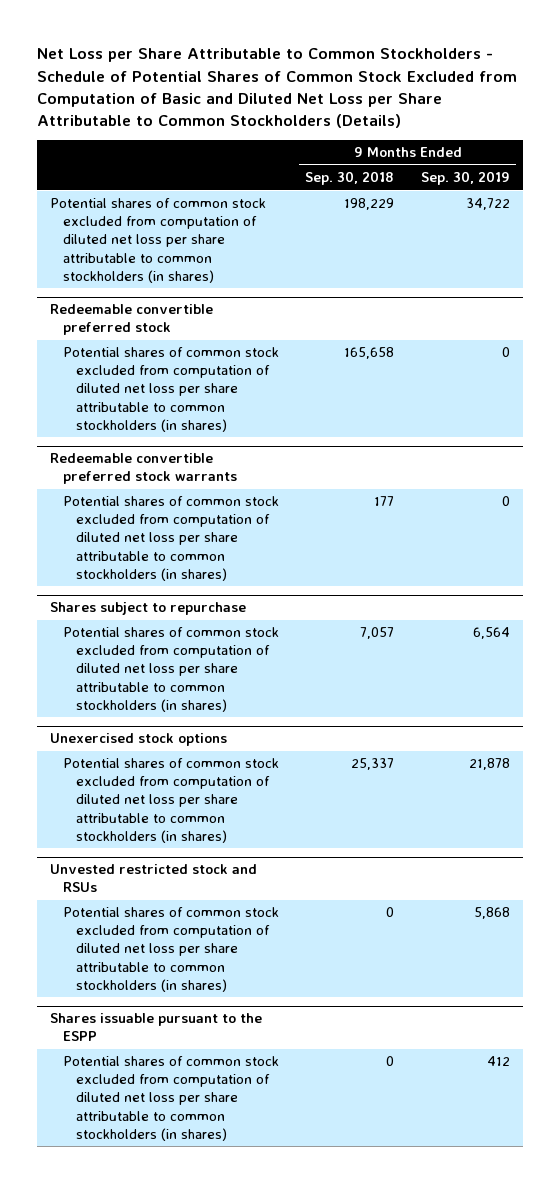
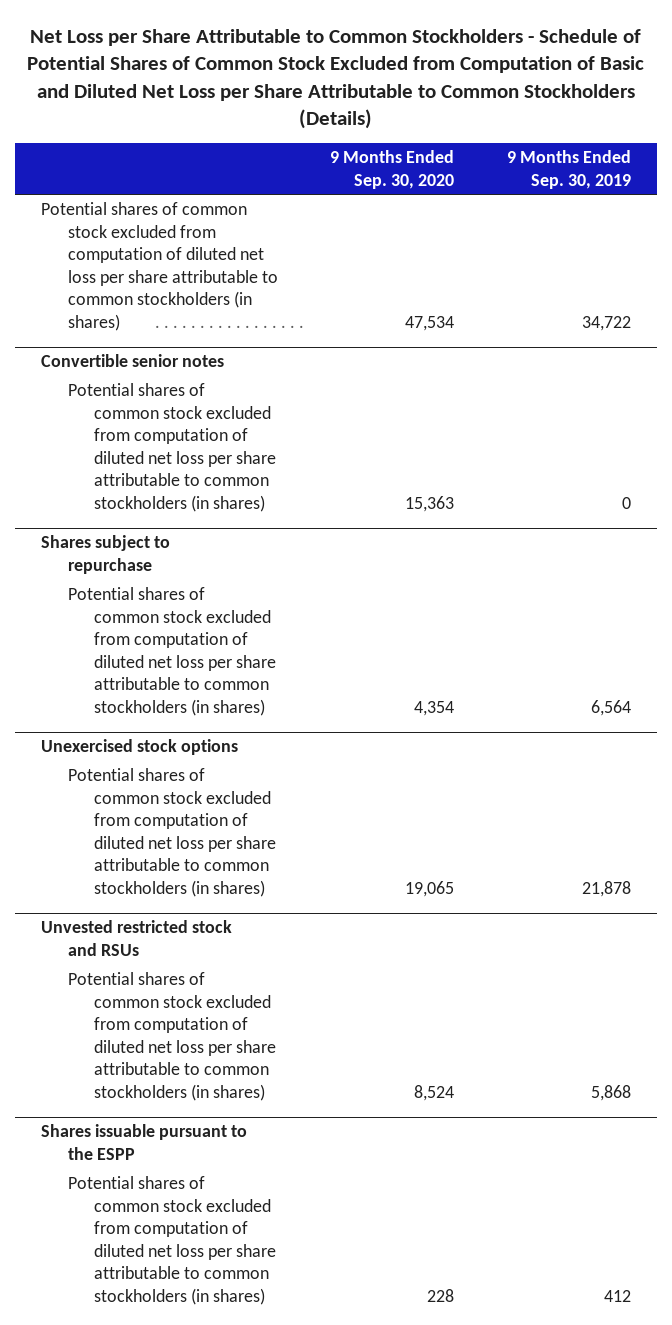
- | 9 Months Ended Sep. 30, 2018 | 9 Months Ended Sep. 30, 2019
+ | 9 Months Ended Sep. 30, 2020 | 9 Months Ended Sep. 30, 2019
- Redeemable convertible preferred stock
- Potential shares of common stock excluded from computation of diluted net loss per share attributable to common stockholders (in shares) | 165,658 | 0
- Redeemable convertible preferred stock warrants
+ Convertible senior notes

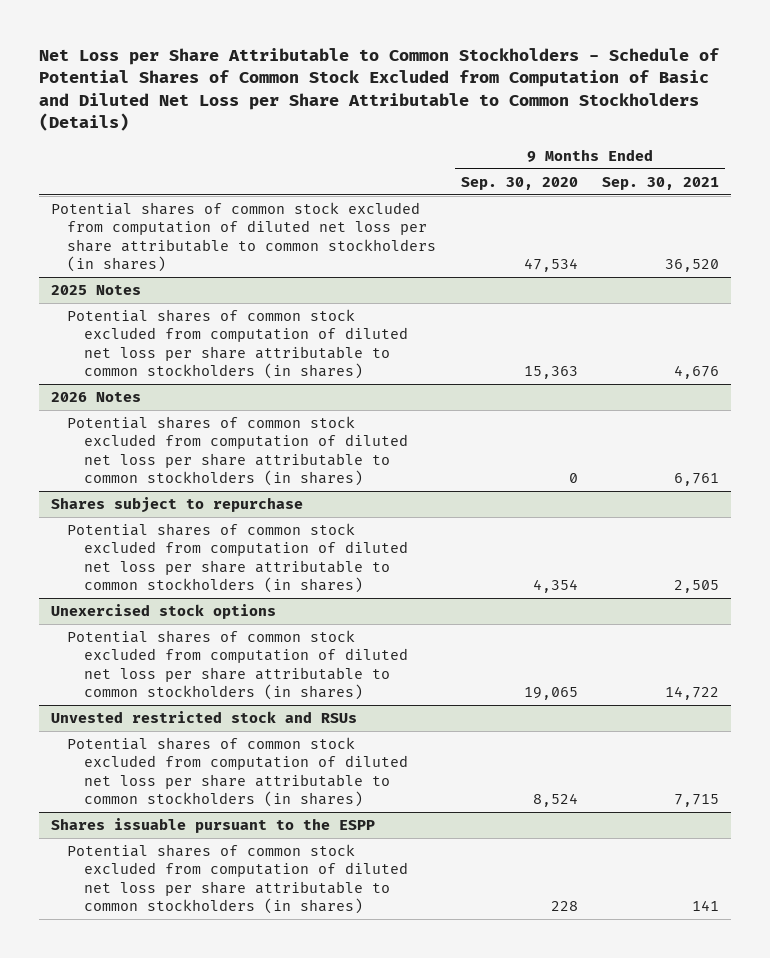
- | 9 Months Ended Sep. 30, 2020 | 9 Months Ended Sep. 30, 2019
+ | 9 Months Ended Sep. 30, 2020 | 9 Months Ended Sep. 30, 2021
- Convertible senior notes
+ 2025 Notes
+ 2026 Notes
+ Potential shares of common stock excluded from computation of diluted net loss per share attributable to common stockholders (in shares) | 0 | 6,761

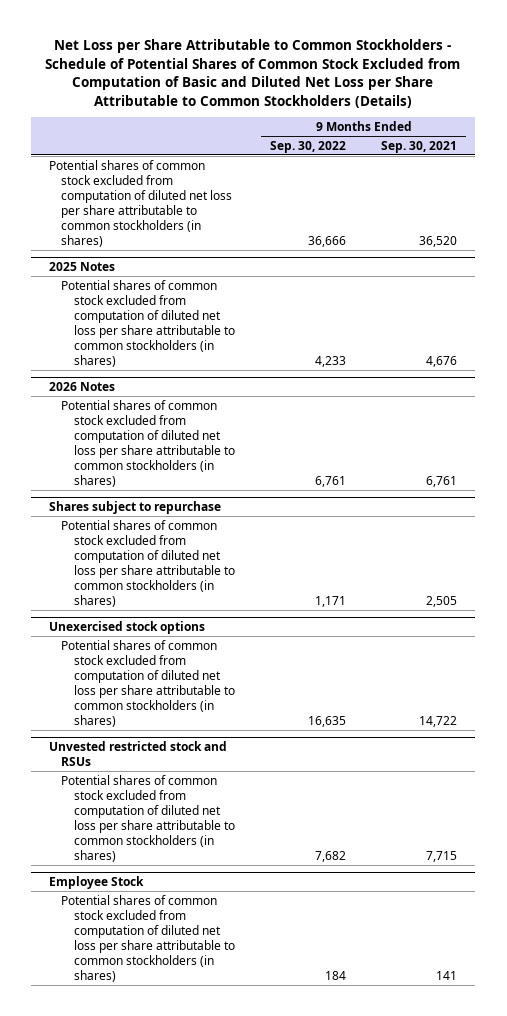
- | 9 Months Ended Sep. 30, 2020 | 9 Months Ended Sep. 30, 2021
+ | 9 Months Ended Sep. 30, 2022 | 9 Months Ended Sep. 30, 2021
- Shares issuable pursuant to the ESPP
+ Employee Stock

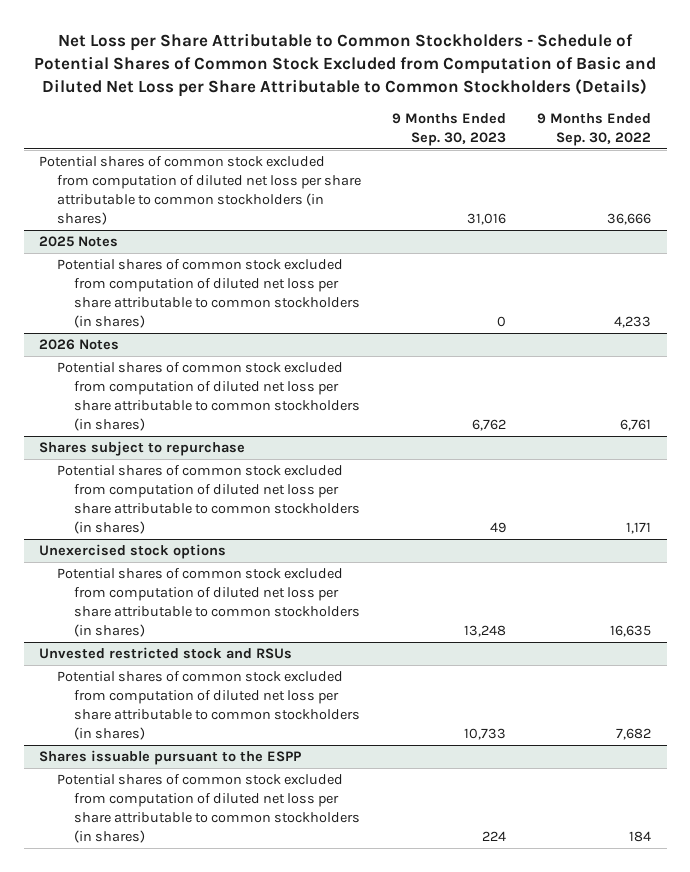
- | 9 Months Ended Sep. 30, 2022 | 9 Months Ended Sep. 30, 2021
+ | 9 Months Ended Sep. 30, 2023 | 9 Months Ended Sep. 30, 2022
- Employee Stock
+ Shares issuable pursuant to the ESPP

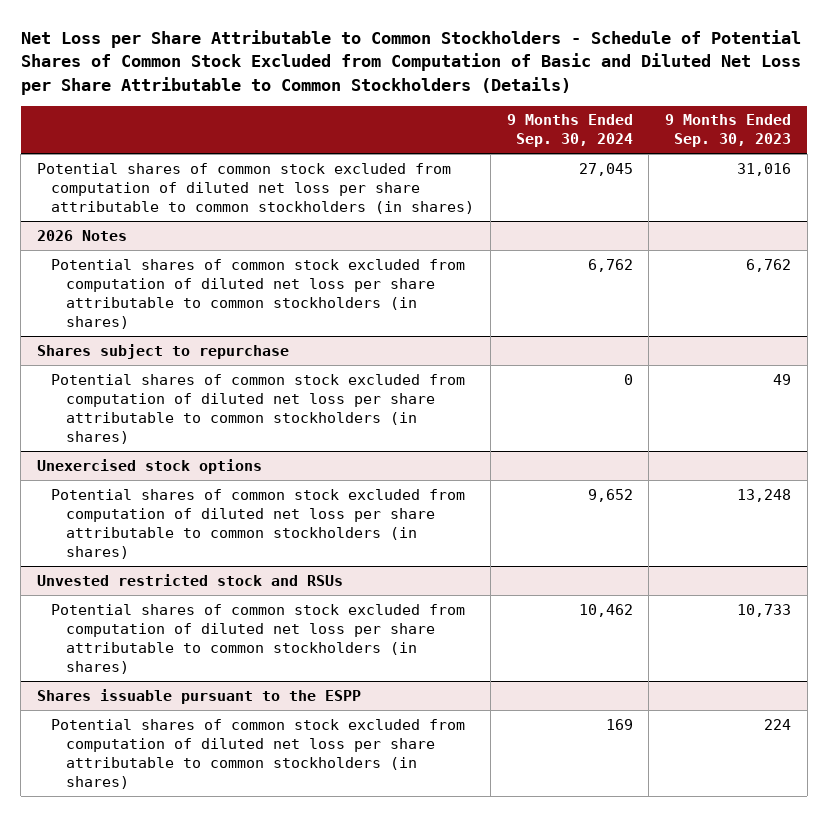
- | 9 Months Ended Sep. 30, 2023 | 9 Months Ended Sep. 30, 2022
+ | 9 Months Ended Sep. 30, 2024 | 9 Months Ended Sep. 30, 2023
- 2025 Notes
- Potential shares of common stock excluded from computation of diluted net loss per share attributable to common stockholders (in shares) | 0 | 4,233

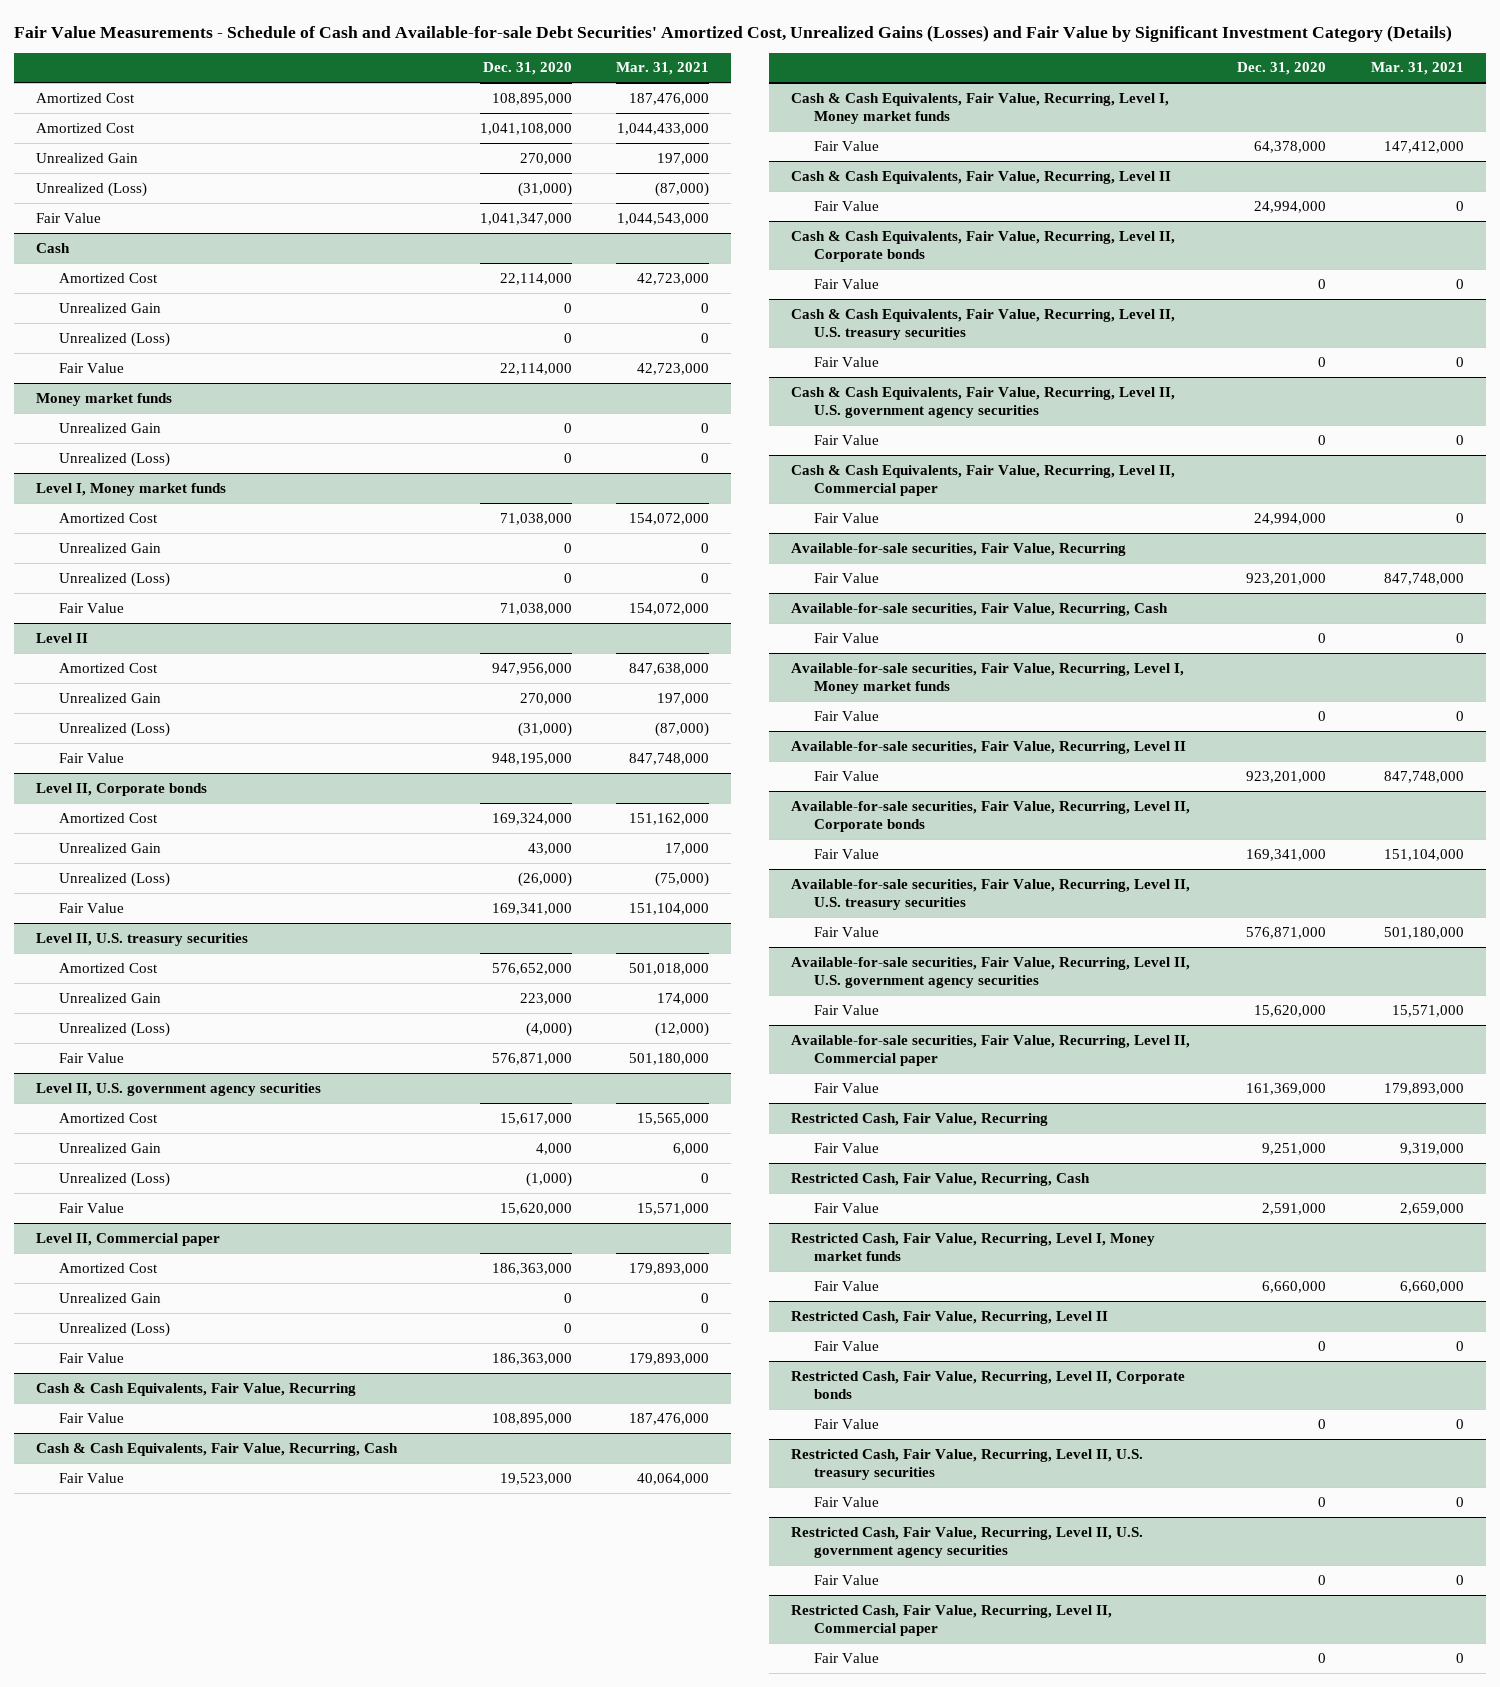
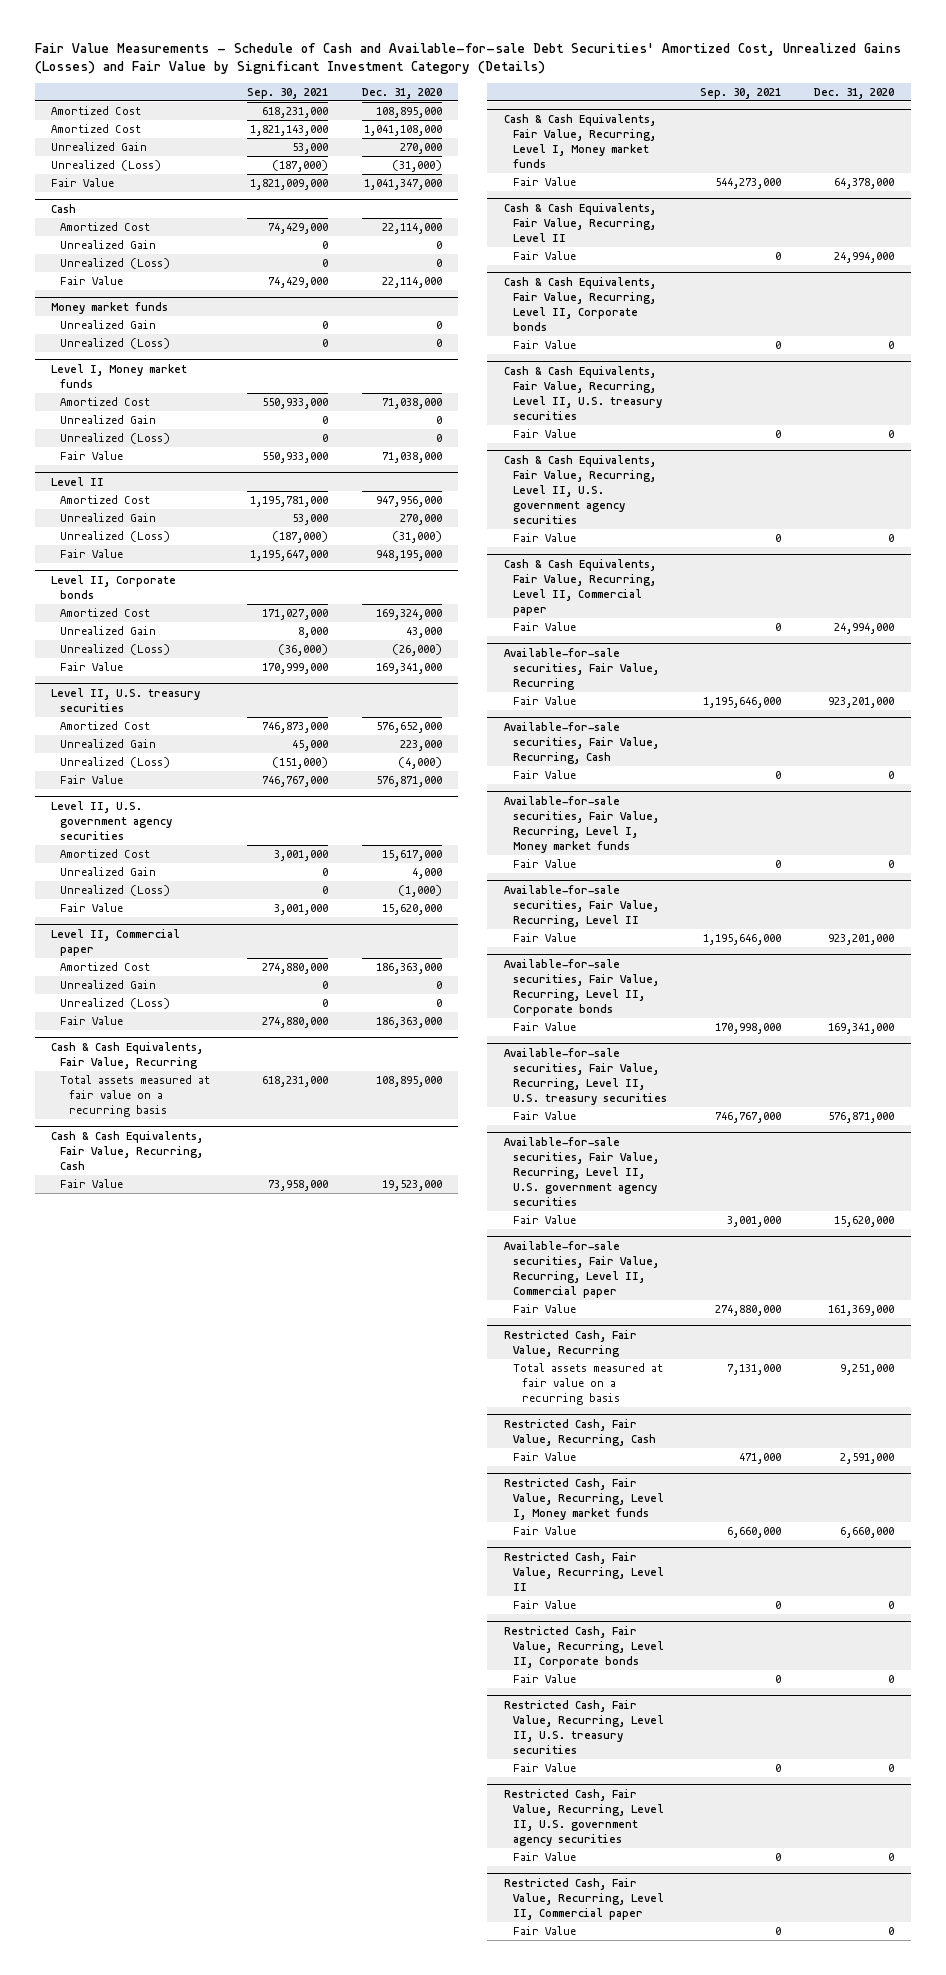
- | Dec. 31, 2020 | Mar. 31, 2021
+ | Sep. 30, 2021 | Dec. 31, 2020
@ Cash & Cash Equivalents, Fair Value, Recurring
- Fair Value | 108,895,000 | 187,476,000
+ Total assets measured at fair value on a recurring basis | 618,231,000 | 108,895,000
@ Restricted Cash, Fair Value, Recurring
- Fair Value | 9,251,000 | 9,319,000
+ Total assets measured at fair value on a recurring basis | 7,131,000 | 9,251,000

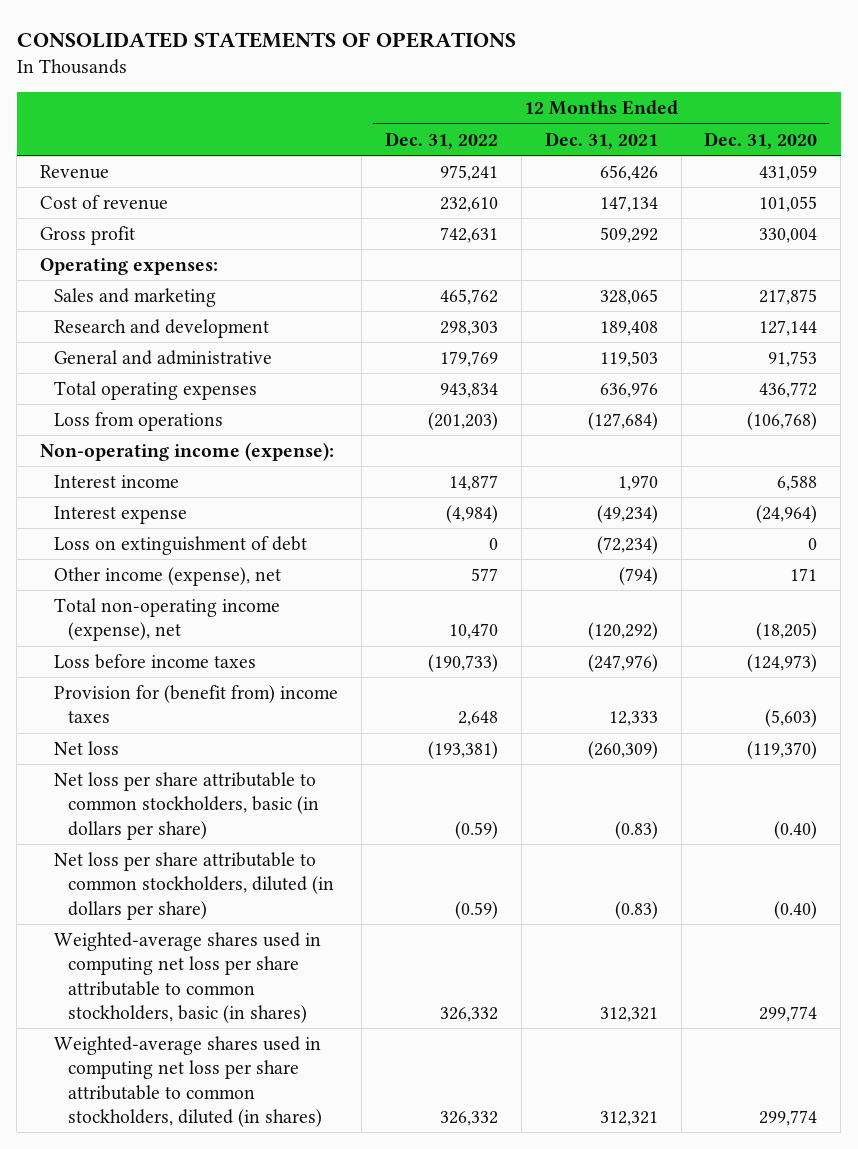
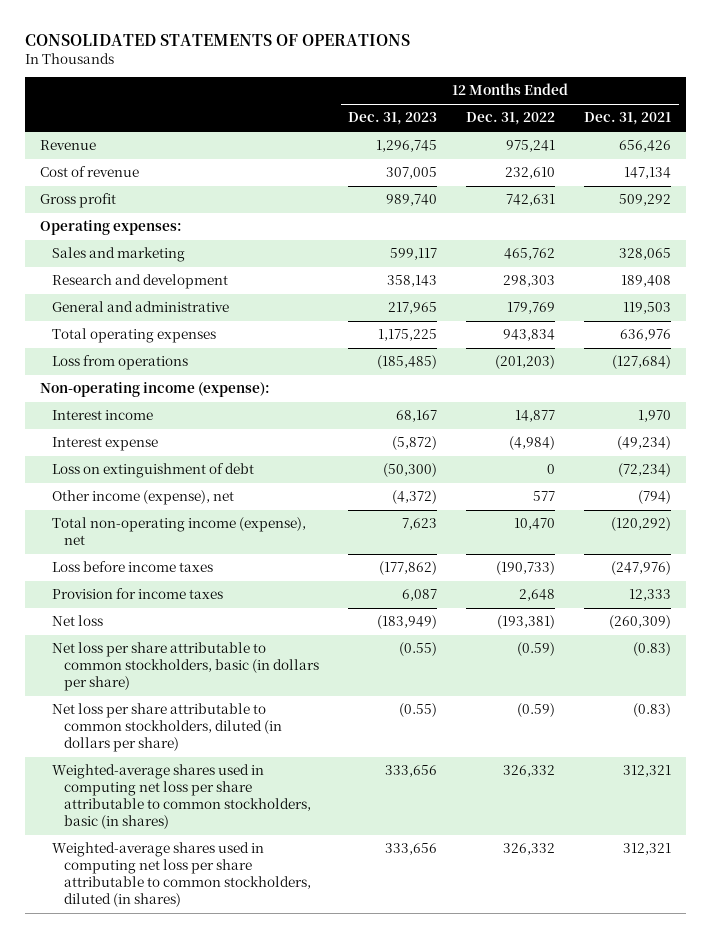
- | 12 Months Ended Dec. 31, 2022 | 12 Months Ended Dec. 31, 2021 | 12 Months Ended Dec. 31, 2020
+ | 12 Months Ended Dec. 31, 2023 | 12 Months Ended Dec. 31, 2022 | 12 Months Ended Dec. 31, 2021
- Provision for (benefit from) income taxes | 2,648 | 12,333 | (5,603)
+ Provision for income taxes | 6,087 | 2,648 | 12,333

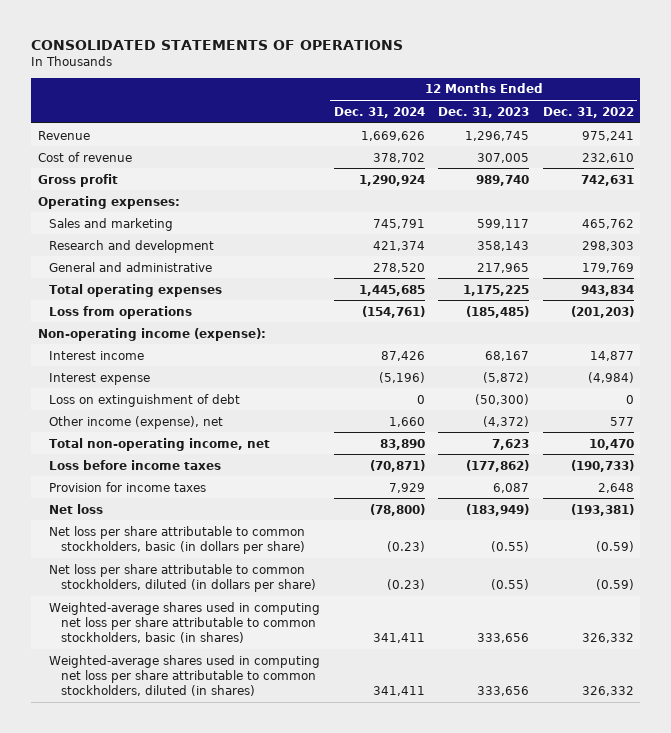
- | 12 Months Ended Dec. 31, 2023 | 12 Months Ended Dec. 31, 2022 | 12 Months Ended Dec. 31, 2021
+ | 12 Months Ended Dec. 31, 2024 | 12 Months Ended Dec. 31, 2023 | 12 Months Ended Dec. 31, 2022
- Total non-operating income (expense), net | 7,623 | 10,470 | (120,292)
+ Total non-operating income, net | 83,890 | 7,623 | 10,470

